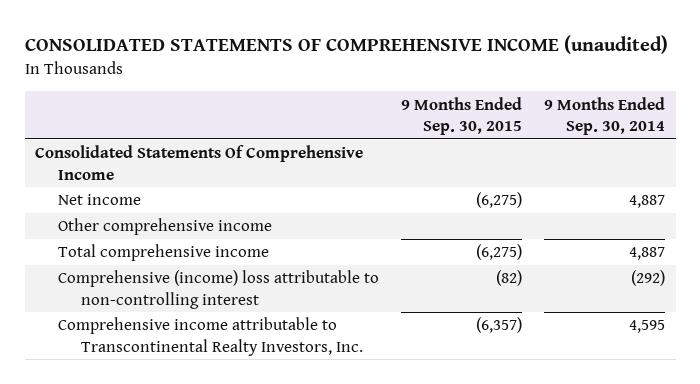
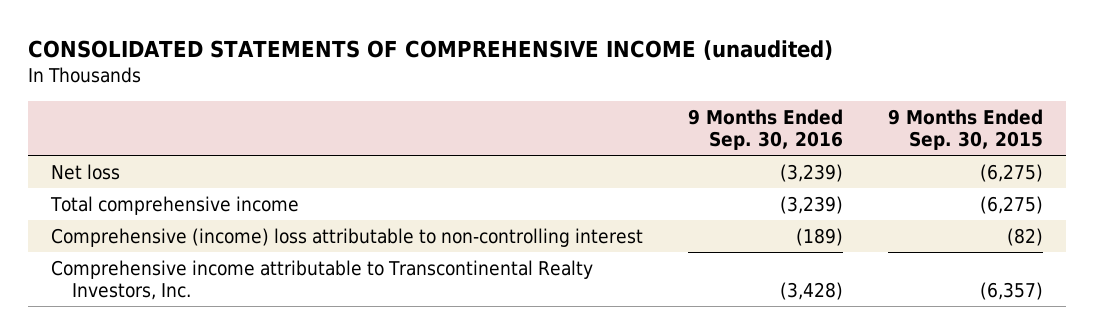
- | 9 Months Ended Sep. 30, 2015 | 9 Months Ended Sep. 30, 2014
+ | 9 Months Ended Sep. 30, 2016 | 9 Months Ended Sep. 30, 2015
- Consolidated Statements Of Comprehensive Income
- Net income | (6,275) | 4,887
- Other comprehensive income
+ Net loss | (3,239) | (6,275)

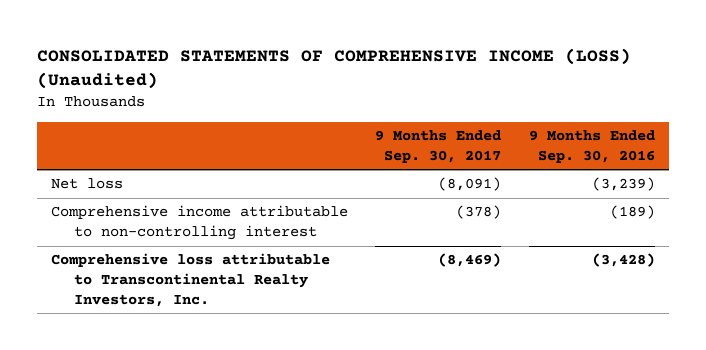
- CONSOLIDATED STATEMENTS OF COMPREHENSIVE INCOME (unaudited)
+ CONSOLIDATED STATEMENTS OF COMPREHENSIVE INCOME (LOSS) (Unaudited)
- | 9 Months Ended Sep. 30, 2016 | 9 Months Ended Sep. 30, 2015
+ | 9 Months Ended Sep. 30, 2017 | 9 Months Ended Sep. 30, 2016
- Total comprehensive income | (3,239) | (6,275)
- Comprehensive (income) loss attributable to non-controlling interest | (189) | (82)
- Comprehensive income attributable to Transcontinental Realty Investors, Inc. | (3,428) | (6,357)
+ Comprehensive income attributable to non-controlling interest | (378) | (189)
+ Comprehensive loss attributable to Transcontinental Realty Investors, Inc. | (8,469) | (3,428)

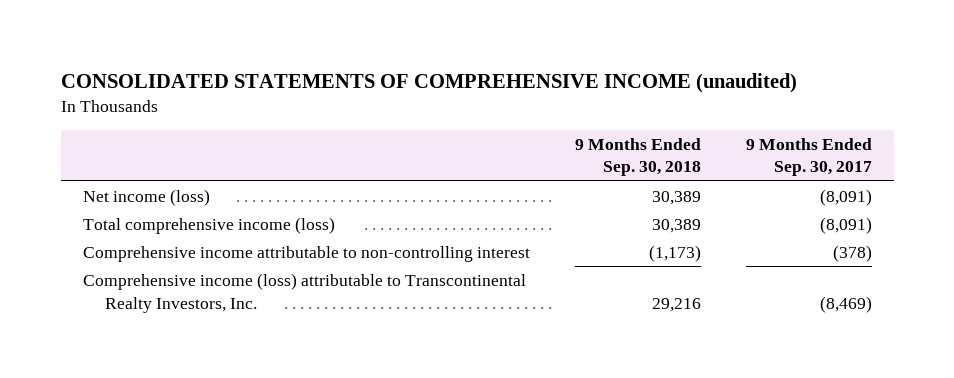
- CONSOLIDATED STATEMENTS OF COMPREHENSIVE INCOME (LOSS) (Unaudited)
+ CONSOLIDATED STATEMENTS OF COMPREHENSIVE INCOME (unaudited)
- | 9 Months Ended Sep. 30, 2017 | 9 Months Ended Sep. 30, 2016
+ | 9 Months Ended Sep. 30, 2018 | 9 Months Ended Sep. 30, 2017
- Net loss | (8,091) | (3,239)
+ Net income (loss) | 30,389 | (8,091)
+ Total comprehensive income (loss) | 30,389 | (8,091)
- Comprehensive loss attributable to Transcontinental Realty Investors, Inc. | (8,469) | (3,428)
+ Comprehensive income (loss) attributable to Transcontinental Realty Investors, Inc. | 29,216 | (8,469)

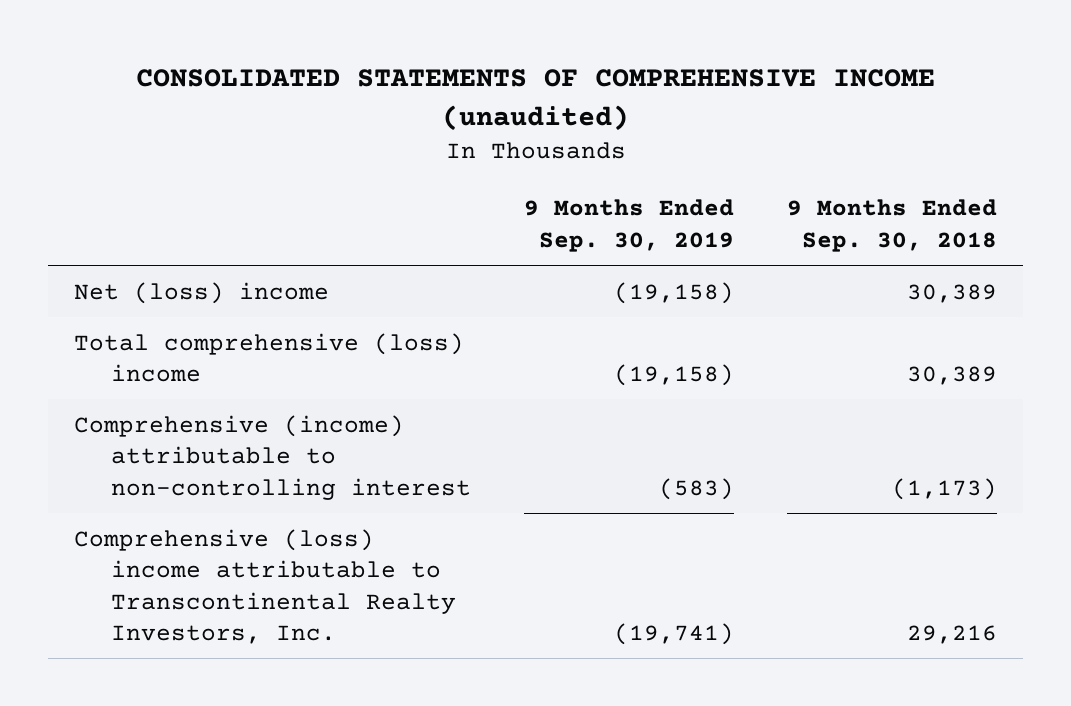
- | 9 Months Ended Sep. 30, 2018 | 9 Months Ended Sep. 30, 2017
+ | 9 Months Ended Sep. 30, 2019 | 9 Months Ended Sep. 30, 2018
- Net income (loss) | 30,389 | (8,091)
- Total comprehensive income (loss) | 30,389 | (8,091)
- Comprehensive income attributable to non-controlling interest | (1,173) | (378)
- Comprehensive income (loss) attributable to Transcontinental Realty Investors, Inc. | 29,216 | (8,469)
+ Net (loss) income | (19,158) | 30,389
+ Total comprehensive (loss) income | (19,158) | 30,389
+ Comprehensive (income) attributable to non-controlling interest | (583) | (1,173)
+ Comprehensive (loss) income attributable to Transcontinental Realty Investors, Inc. | (19,741) | 29,216

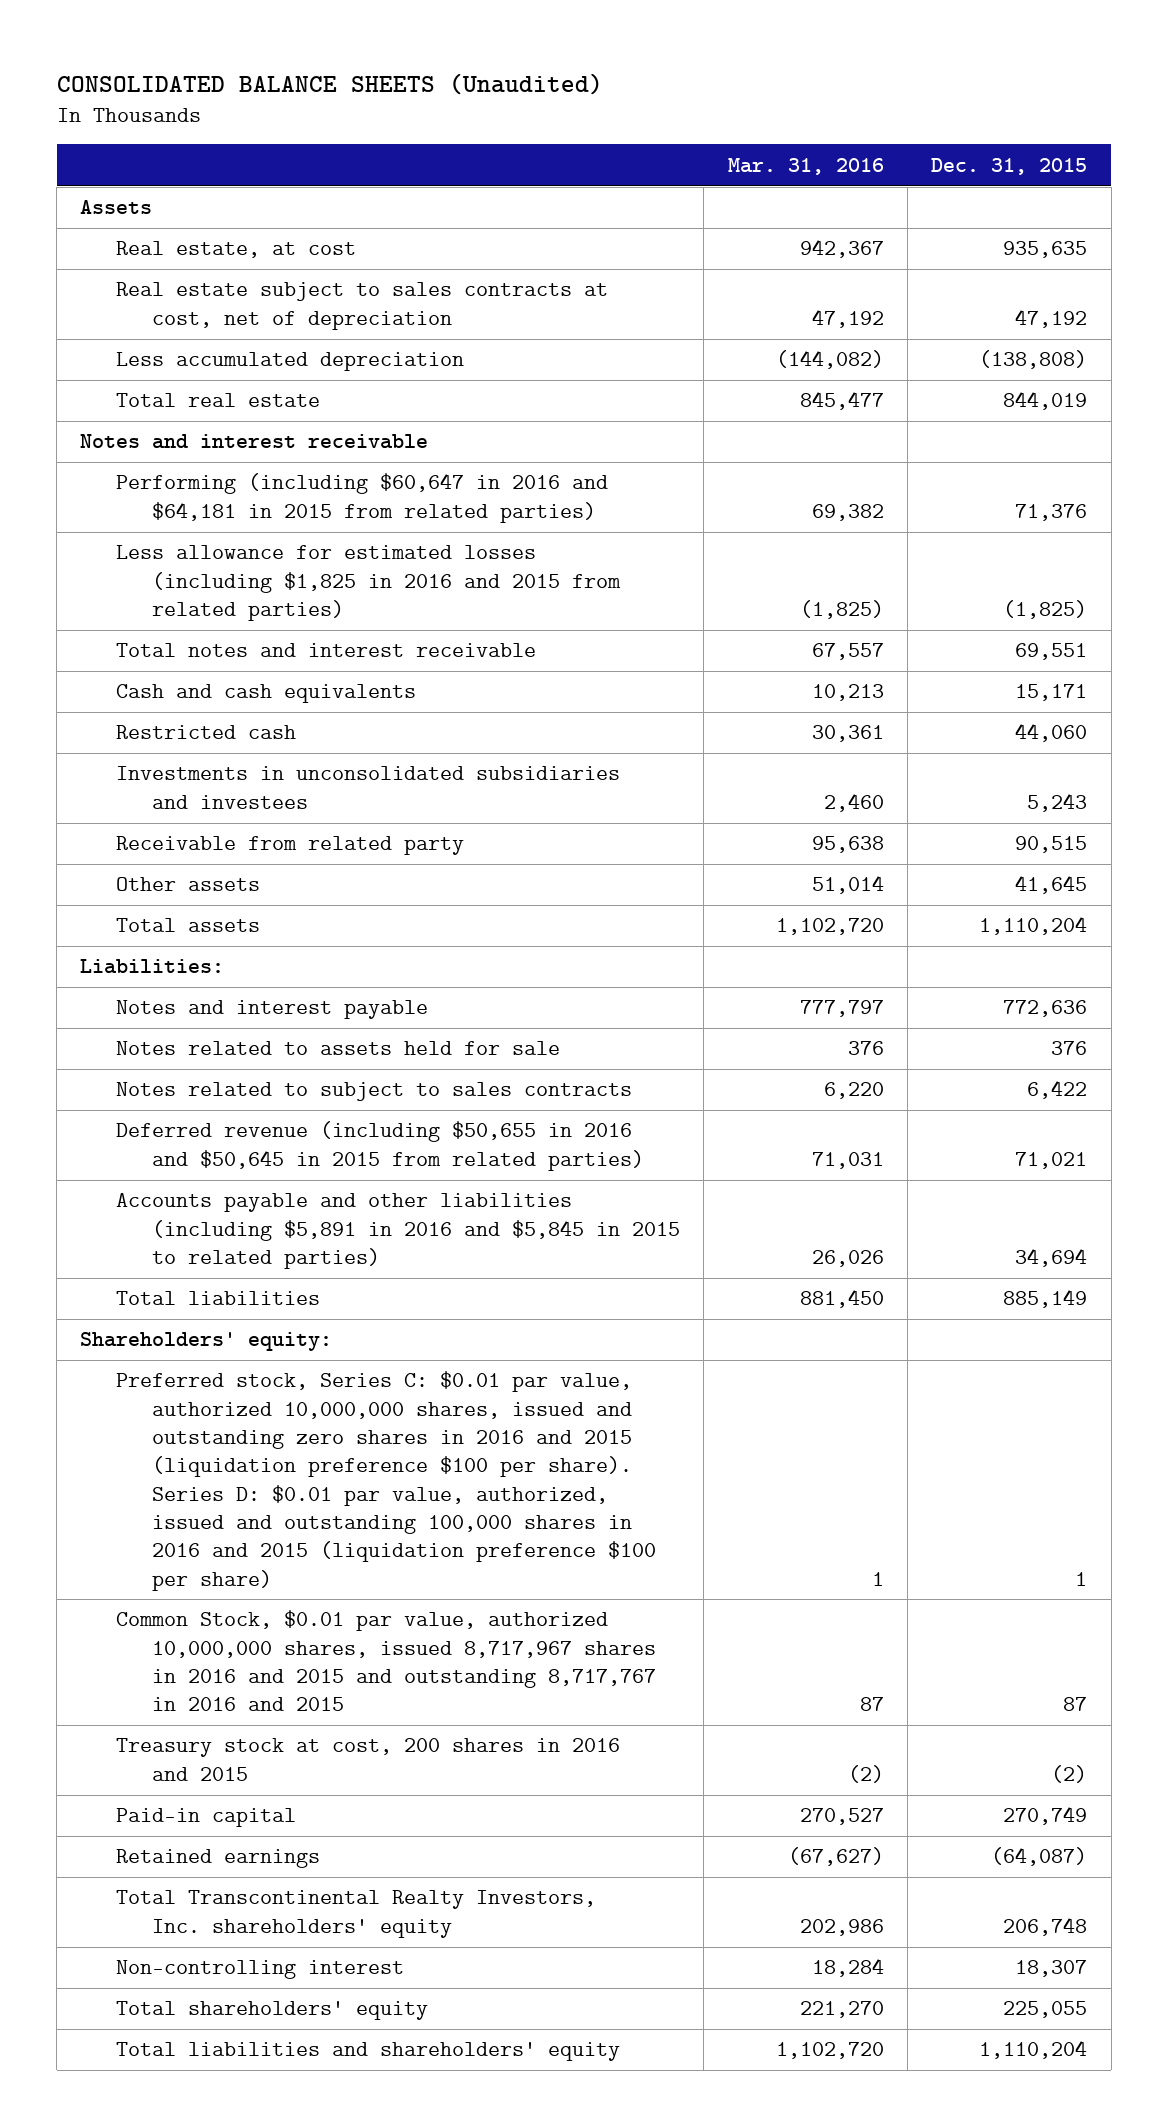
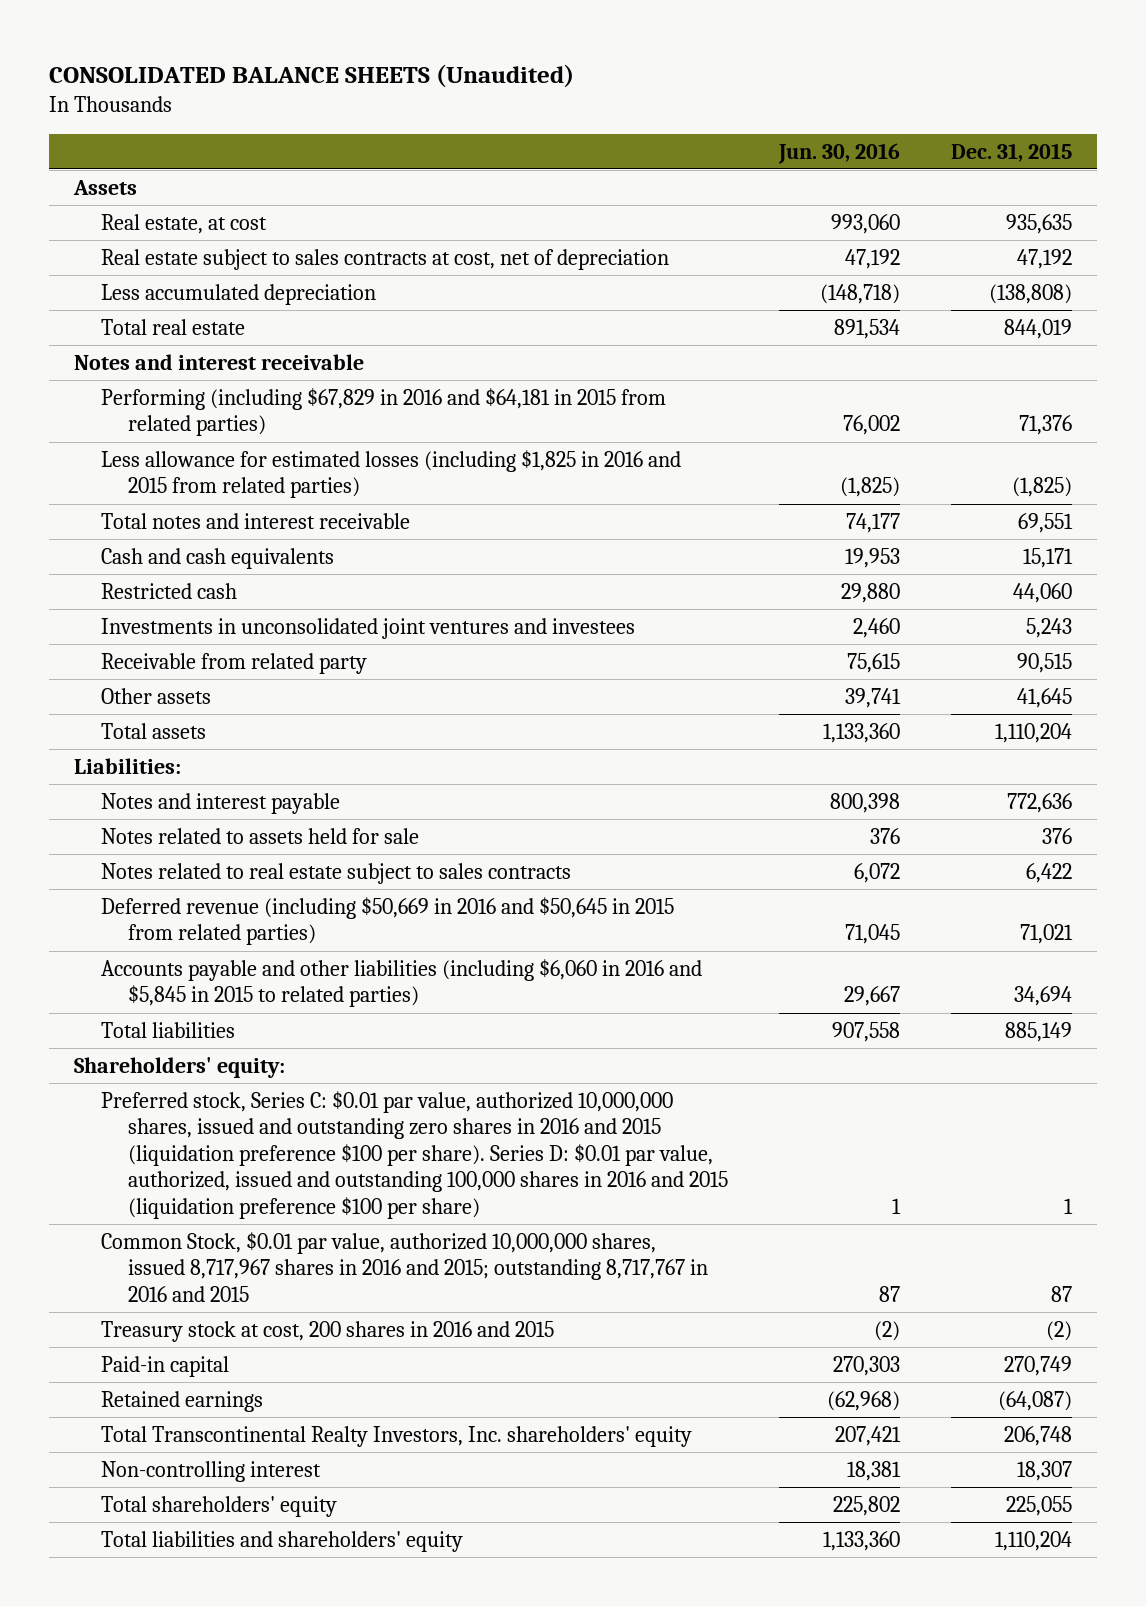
- | Mar. 31, 2016 | Dec. 31, 2015
+ | Jun. 30, 2016 | Dec. 31, 2015
- Performing (including $60,647 in 2016 and $64,181 in 2015 from related parties) | 69,382 | 71,376
+ Performing (including $67,829 in 2016 and $64,181 in 2015 from related parties) | 76,002 | 71,376
- Investments in unconsolidated subsidiaries and investees | 2,460 | 5,243
+ Investments in unconsolidated joint ventures and investees | 2,460 | 5,243
- Notes related to subject to sales contracts | 6,220 | 6,422
- Deferred revenue (including $50,655 in 2016 and $50,645 in 2015 from related parties) | 71,031 | 71,021
- Accounts payable and other liabilities (including $5,891 in 2016 and $5,845 in 2015 to related parties) | 26,026 | 34,694
+ Notes related to real estate subject to sales contracts | 6,072 | 6,422
+ Deferred revenue (including $50,669 in 2016 and $50,645 in 2015 from related parties) | 71,045 | 71,021
+ Accounts payable and other liabilities (including $6,060 in 2016 and $5,845 in 2015 to related parties) | 29,667 | 34,694
- Common Stock, $0.01 par value, authorized 10,000,000 shares, issued 8,717,967 shares in 2016 and 2015 and outstanding 8,717,767 in 2016 and 2015 | 87 | 87
+ Common Stock, $0.01 par value, authorized 10,000,000 shares, issued 8,717,967 shares in 2016 and 2015; outstanding 8,717,767 in 2016 and 2015 | 87 | 87

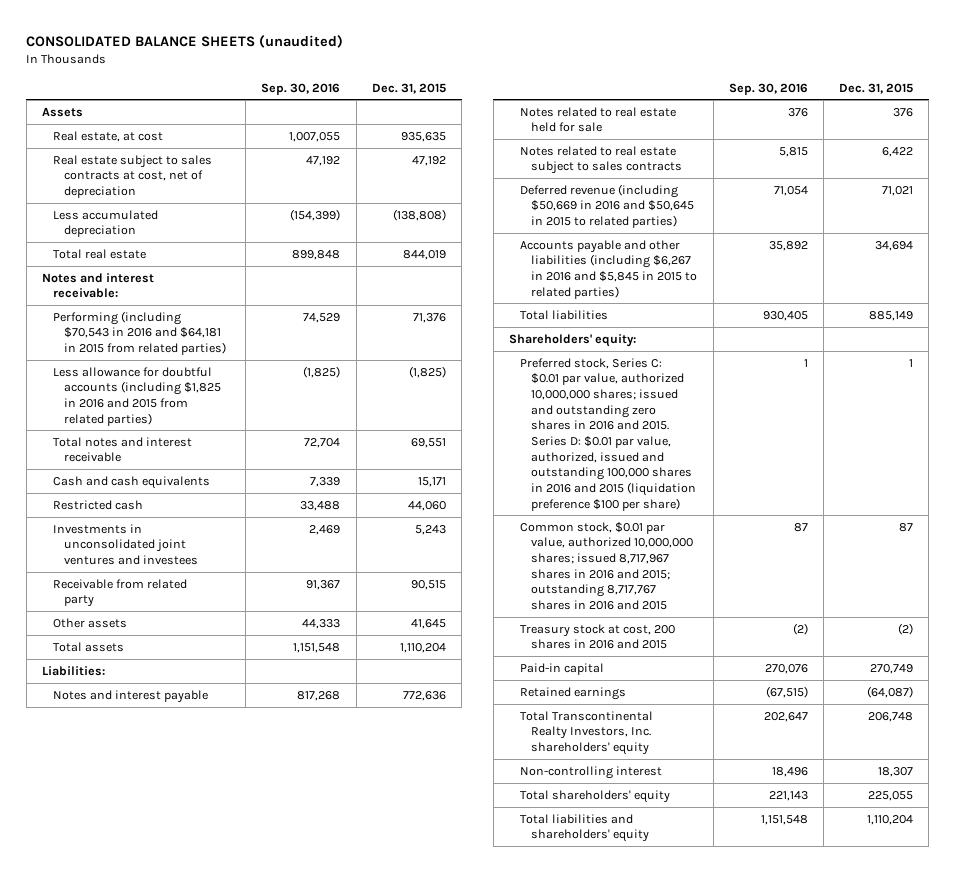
- CONSOLIDATED BALANCE SHEETS (Unaudited)
+ CONSOLIDATED BALANCE SHEETS (unaudited)
- | Jun. 30, 2016 | Dec. 31, 2015
+ | Sep. 30, 2016 | Dec. 31, 2015
- Notes and interest receivable
- Performing (including $67,829 in 2016 and $64,181 in 2015 from related parties) | 76,002 | 71,376
- Less allowance for estimated losses (including $1,825 in 2016 and 2015 from related parties) | (1,825) | (1,825)
+ Notes and interest receivable:
+ Performing (including $70,543 in 2016 and $64,181 in 2015 from related parties) | 74,529 | 71,376
+ Less allowance for doubtful accounts (including $1,825 in 2016 and 2015 from related parties) | (1,825) | (1,825)
- Notes related to assets held for sale | 376 | 376
+ Notes related to real estate held for sale | 376 | 376
- Deferred revenue (including $50,669 in 2016 and $50,645 in 2015 from related parties) | 71,045 | 71,021
- Accounts payable and other liabilities (including $6,060 in 2016 and $5,845 in 2015 to related parties) | 29,667 | 34,694
+ Deferred revenue (including $50,669 in 2016 and $50,645 in 2015 to related parties) | 71,054 | 71,021
+ Accounts payable and other liabilities (including $6,267 in 2016 and $5,845 in 2015 to related parties) | 35,892 | 34,694
- Preferred stock, Series C: $0.01 par value, authorized 10,000,000 shares, issued and outstanding zero shares in 2016 and 2015 (liquidation preference $100 per share). Series D: $0.01 par value, authorized, issued and outstanding 100,000 shares in 2016 and 2015 (liquidation preference $100 per share) | 1 | 1
- Common Stock, $0.01 par value, authorized 10,000,000 shares, issued 8,717,967 shares in 2016 and 2015; outstanding 8,717,767 in 2016 and 2015 | 87 | 87
+ Preferred stock, Series C: $0.01 par value, authorized 10,000,000 shares; issued and outstanding zero shares in 2016 and 2015. Series D: $0.01 par value, authorized, issued and outstanding 100,000 shares in 2016 and 2015 (liquidation preference $100 per share) | 1 | 1
+ Common stock, $0.01 par value, authorized 10,000,000 shares; issued 8,717,967 shares in 2016 and 2015; outstanding 8,717,767 shares in 2016 and 2015 | 87 | 87

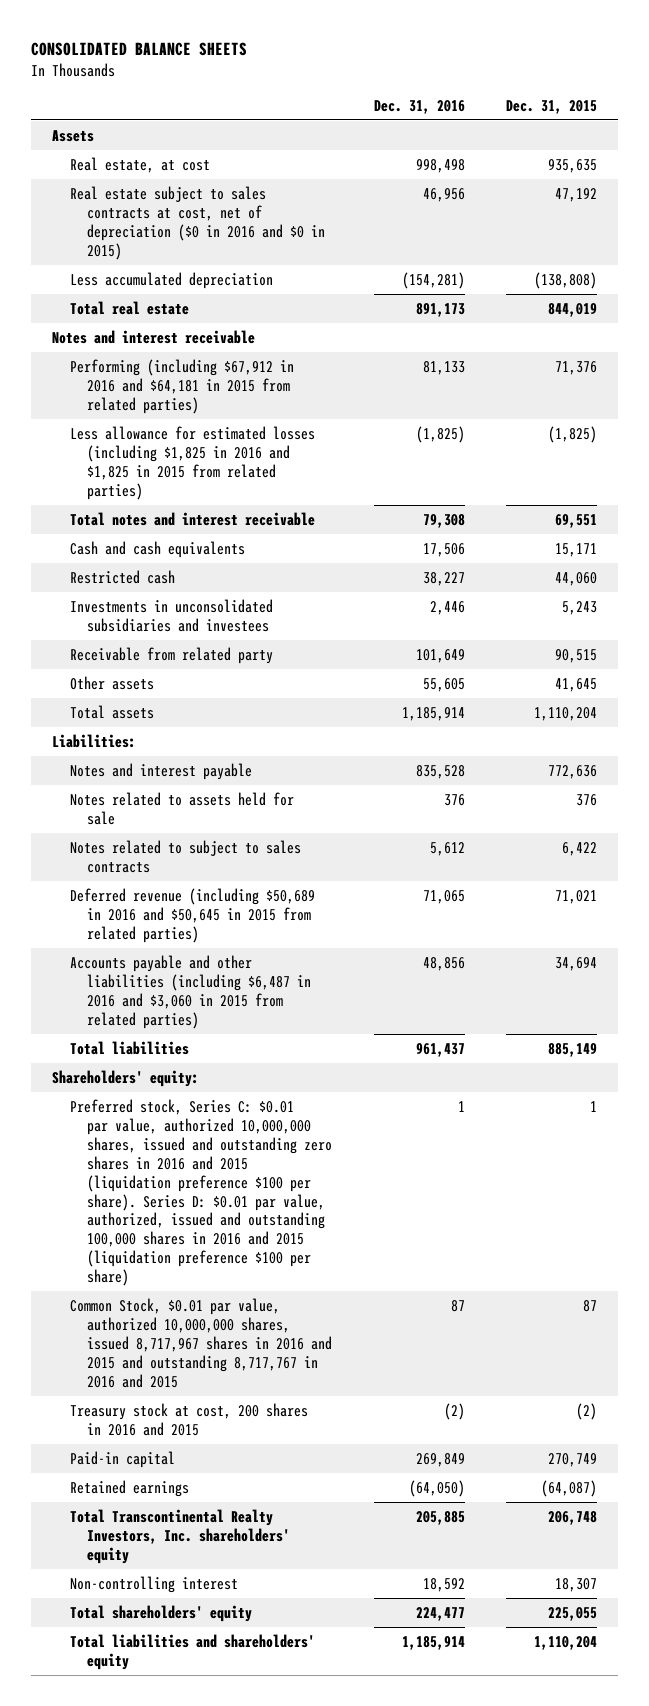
- CONSOLIDATED BALANCE SHEETS (unaudited)
+ CONSOLIDATED BALANCE SHEETS
- | Sep. 30, 2016 | Dec. 31, 2015
+ | Dec. 31, 2016 | Dec. 31, 2015
- Real estate subject to sales contracts at cost, net of depreciation | 47,192 | 47,192
+ Real estate subject to sales contracts at cost, net of depreciation ($0 in 2016 and $0 in 2015) | 46,956 | 47,192
- Notes and interest receivable:
- Performing (including $70,543 in 2016 and $64,181 in 2015 from related parties) | 74,529 | 71,376
- Less allowance for doubtful accounts (including $1,825 in 2016 and 2015 from related parties) | (1,825) | (1,825)
+ Notes and interest receivable
+ Performing (including $67,912 in 2016 and $64,181 in 2015 from related parties) | 81,133 | 71,376
+ Less allowance for estimated losses (including $1,825 in 2016 and $1,825 in 2015 from related parties) | (1,825) | (1,825)
- Investments in unconsolidated joint ventures and investees | 2,469 | 5,243
+ Investments in unconsolidated subsidiaries and investees | 2,446 | 5,243
- Notes related to real estate held for sale | 376 | 376
- Notes related to real estate subject to sales contracts | 5,815 | 6,422
- Deferred revenue (including $50,669 in 2016 and $50,645 in 2015 to related parties) | 71,054 | 71,021
- Accounts payable and other liabilities (including $6,267 in 2016 and $5,845 in 2015 to related parties) | 35,892 | 34,694
+ Notes related to assets held for sale | 376 | 376
+ Notes related to subject to sales contracts | 5,612 | 6,422
+ Deferred revenue (including $50,689 in 2016 and $50,645 in 2015 from related parties) | 71,065 | 71,021
+ Accounts payable and other liabilities (including $6,487 in 2016 and $3,060 in 2015 from related parties) | 48,856 | 34,694
- Preferred stock, Series C: $0.01 par value, authorized 10,000,000 shares; issued and outstanding zero shares in 2016 and 2015. Series D: $0.01 par value, authorized, issued and outstanding 100,000 shares in 2016 and 2015 (liquidation preference $100 per share) | 1 | 1
- Common stock, $0.01 par value, authorized 10,000,000 shares; issued 8,717,967 shares in 2016 and 2015; outstanding 8,717,767 shares in 2016 and 2015 | 87 | 87
+ Preferred stock, Series C: $0.01 par value, authorized 10,000,000 shares, issued and outstanding zero shares in 2016 and 2015 (liquidation preference $100 per share). Series D: $0.01 par value, authorized, issued and outstanding 100,000 shares in 2016 and 2015 (liquidation preference $100 per share) | 1 | 1
+ Common Stock, $0.01 par value, authorized 10,000,000 shares, issued 8,717,967 shares in 2016 and 2015 and outstanding 8,717,767 in 2016 and 2015 | 87 | 87

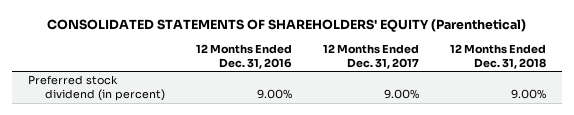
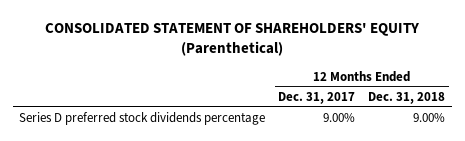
- CONSOLIDATED STATEMENTS OF SHAREHOLDERS' EQUITY (Parenthetical)
+ CONSOLIDATED STATEMENT OF SHAREHOLDERS' EQUITY (Parenthetical)
- | 12 Months Ended Dec. 31, 2016 | 12 Months Ended Dec. 31, 2017 | 12 Months Ended Dec. 31, 2018
+ | 12 Months Ended Dec. 31, 2017 | 12 Months Ended Dec. 31, 2018
- Preferred stock dividend (in percent) | 9.00% | 9.00% | 9.00%
+ Series D preferred stock dividends percentage | 9.00% | 9.00%

